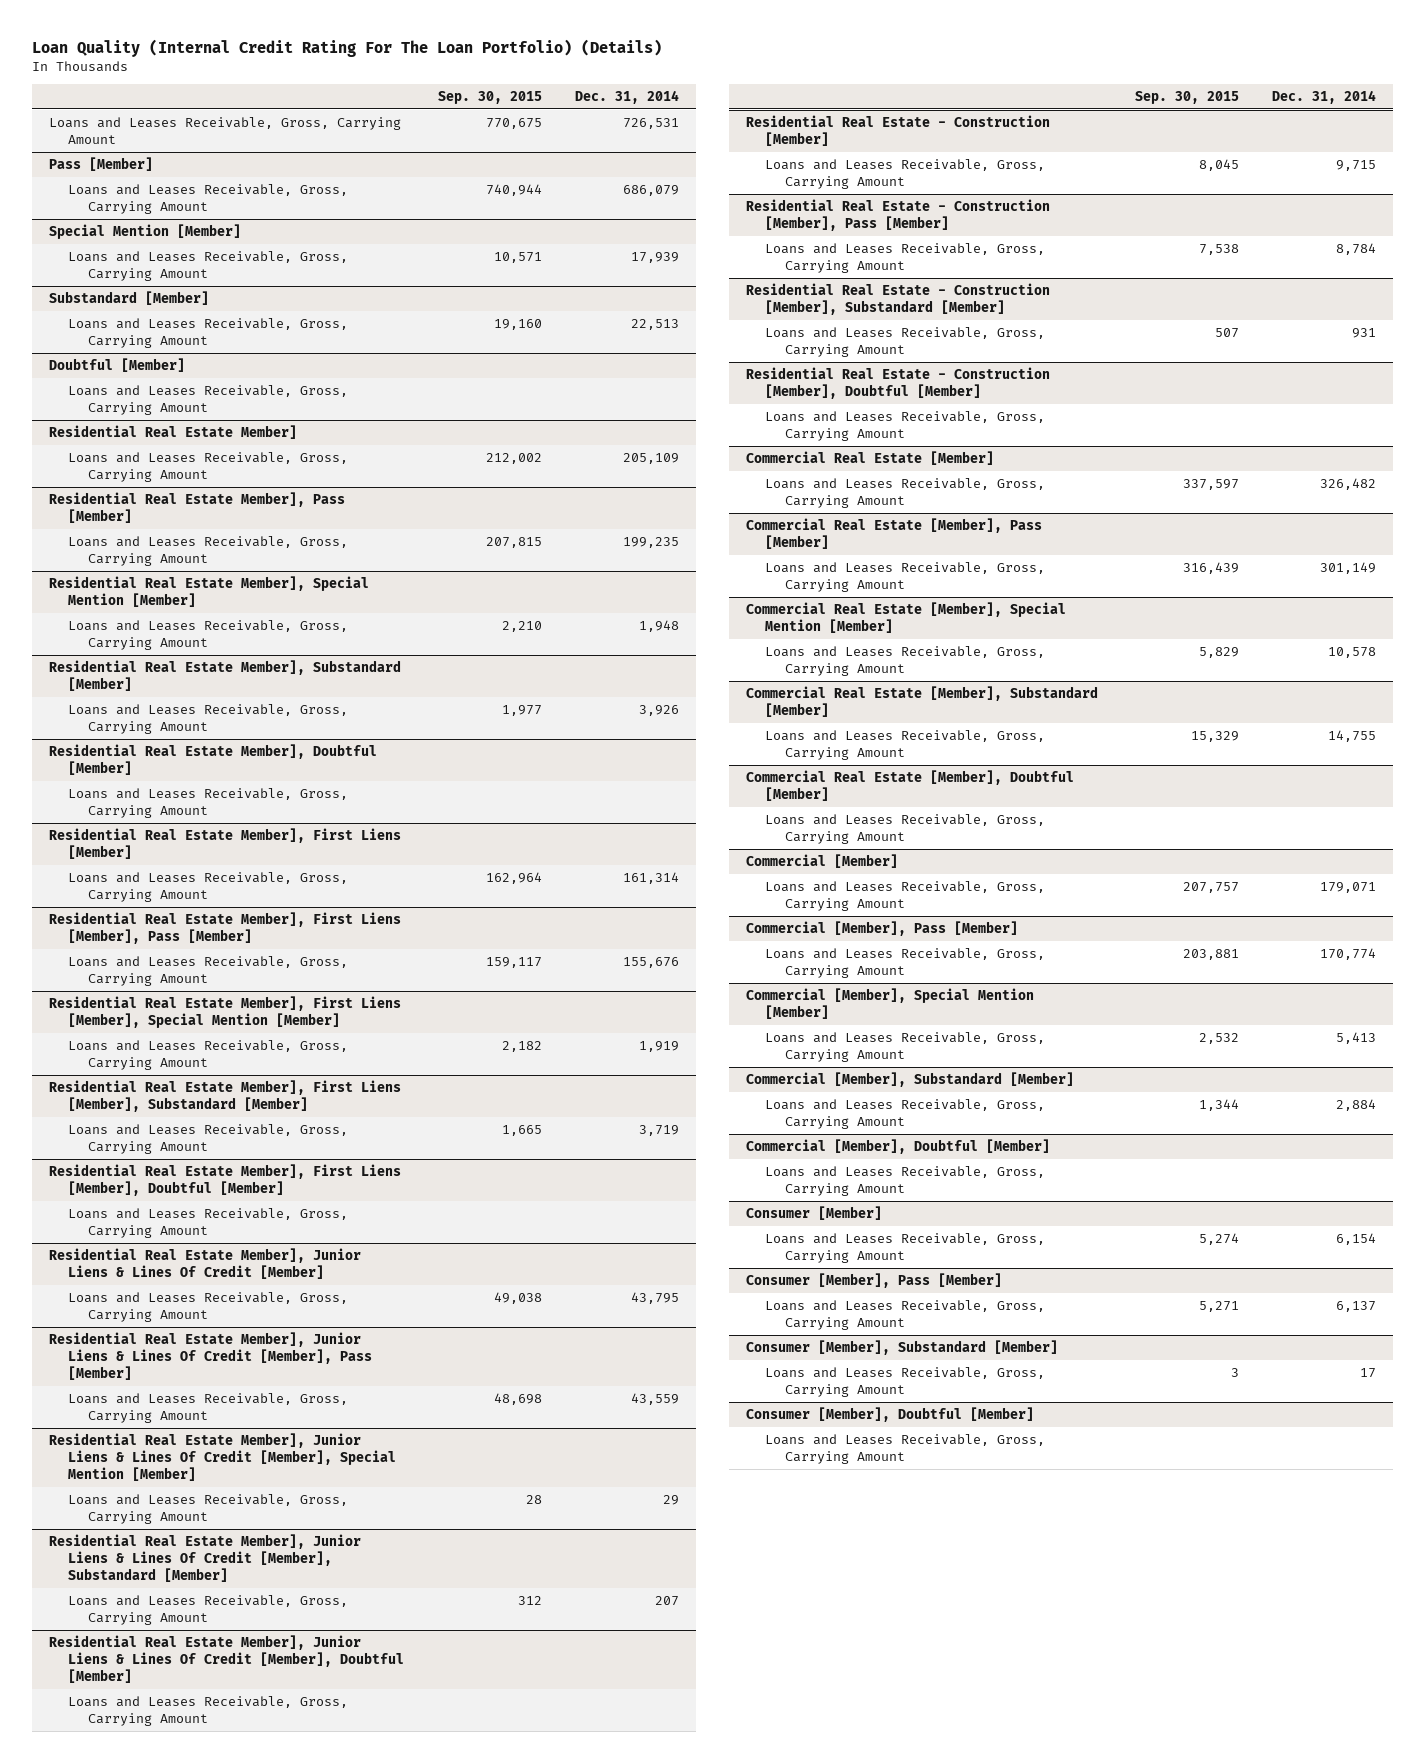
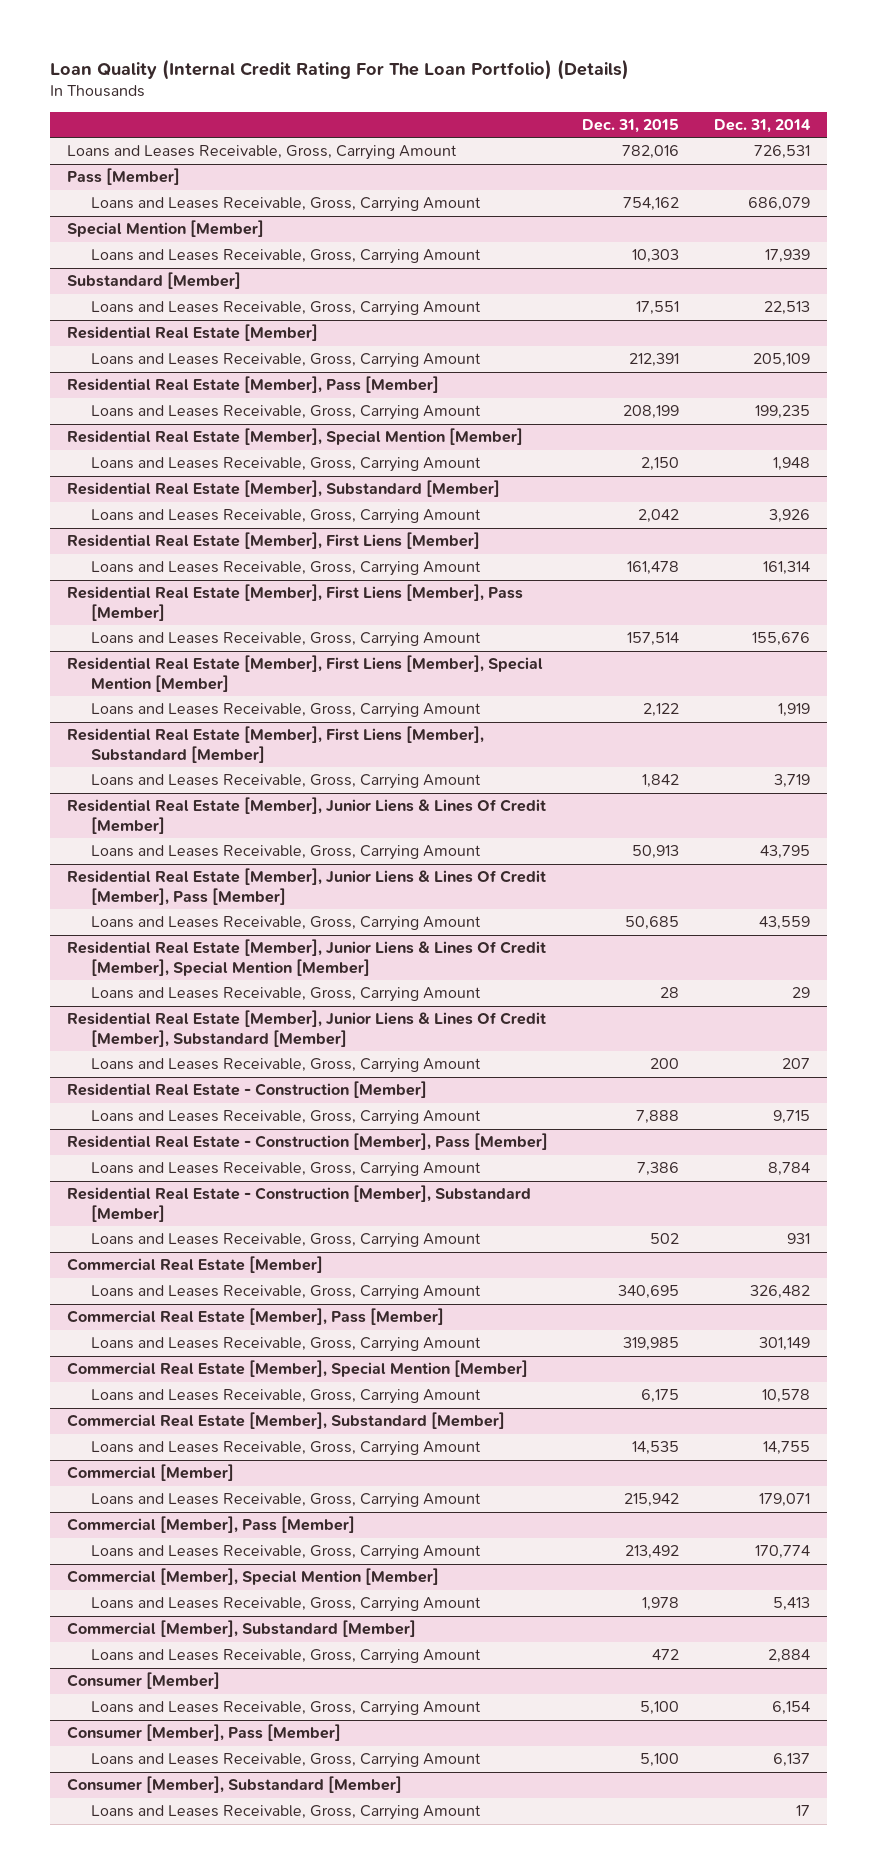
- | Sep. 30, 2015 | Dec. 31, 2014
+ | Dec. 31, 2015 | Dec. 31, 2014
- Doubtful [Member]
- Loans and Leases Receivable, Gross, Carrying Amount
- Residential Real Estate Member]
+ Residential Real Estate [Member]
- Residential Real Estate Member], Pass [Member]
+ Residential Real Estate [Member], Pass [Member]
- Residential Real Estate Member], Special Mention [Member]
+ Residential Real Estate [Member], Special Mention [Member]
- Residential Real Estate Member], Substandard [Member]
+ Residential Real Estate [Member], Substandard [Member]
- Residential Real Estate Member], Doubtful [Member]
- Loans and Leases Receivable, Gross, Carrying Amount
- Residential Real Estate Member], First Liens [Member]
+ Residential Real Estate [Member], First Liens [Member]
- Residential Real Estate Member], First Liens [Member], Pass [Member]
+ Residential Real Estate [Member], First Liens [Member], Pass [Member]
- Residential Real Estate Member], First Liens [Member], Special Mention [Member]
+ Residential Real Estate [Member], First Liens [Member], Special Mention [Member]
- Residential Real Estate Member], First Liens [Member], Substandard [Member]
+ Residential Real Estate [Member], First Liens [Member], Substandard [Member]
- Residential Real Estate Member], First Liens [Member], Doubtful [Member]
- Loans and Leases Receivable, Gross, Carrying Amount
- Residential Real Estate Member], Junior Liens & Lines Of Credit [Member]
+ Residential Real Estate [Member], Junior Liens & Lines Of Credit [Member]
- Residential Real Estate Member], Junior Liens & Lines Of Credit [Member], Pass [Member]
+ Residential Real Estate [Member], Junior Liens & Lines Of Credit [Member], Pass [Member]
- Residential Real Estate Member], Junior Liens & Lines Of Credit [Member], Special Mention [Member]
+ Residential Real Estate [Member], Junior Liens & Lines Of Credit [Member], Special Mention [Member]
- Residential Real Estate Member], Junior Liens & Lines Of Credit [Member], Substandard [Member]
+ Residential Real Estate [Member], Junior Liens & Lines Of Credit [Member], Substandard [Member]
- Residential Real Estate Member], Junior Liens & Lines Of Credit [Member], Doubtful [Member]
- Loans and Leases Receivable, Gross, Carrying Amount
- Residential Real Estate - Construction [Member], Doubtful [Member]
- Loans and Leases Receivable, Gross, Carrying Amount
- Commercial Real Estate [Member], Doubtful [Member]
- Loans and Leases Receivable, Gross, Carrying Amount
- Commercial [Member], Doubtful [Member]
- Loans and Leases Receivable, Gross, Carrying Amount
- Consumer [Member], Doubtful [Member]
- Loans and Leases Receivable, Gross, Carrying Amount

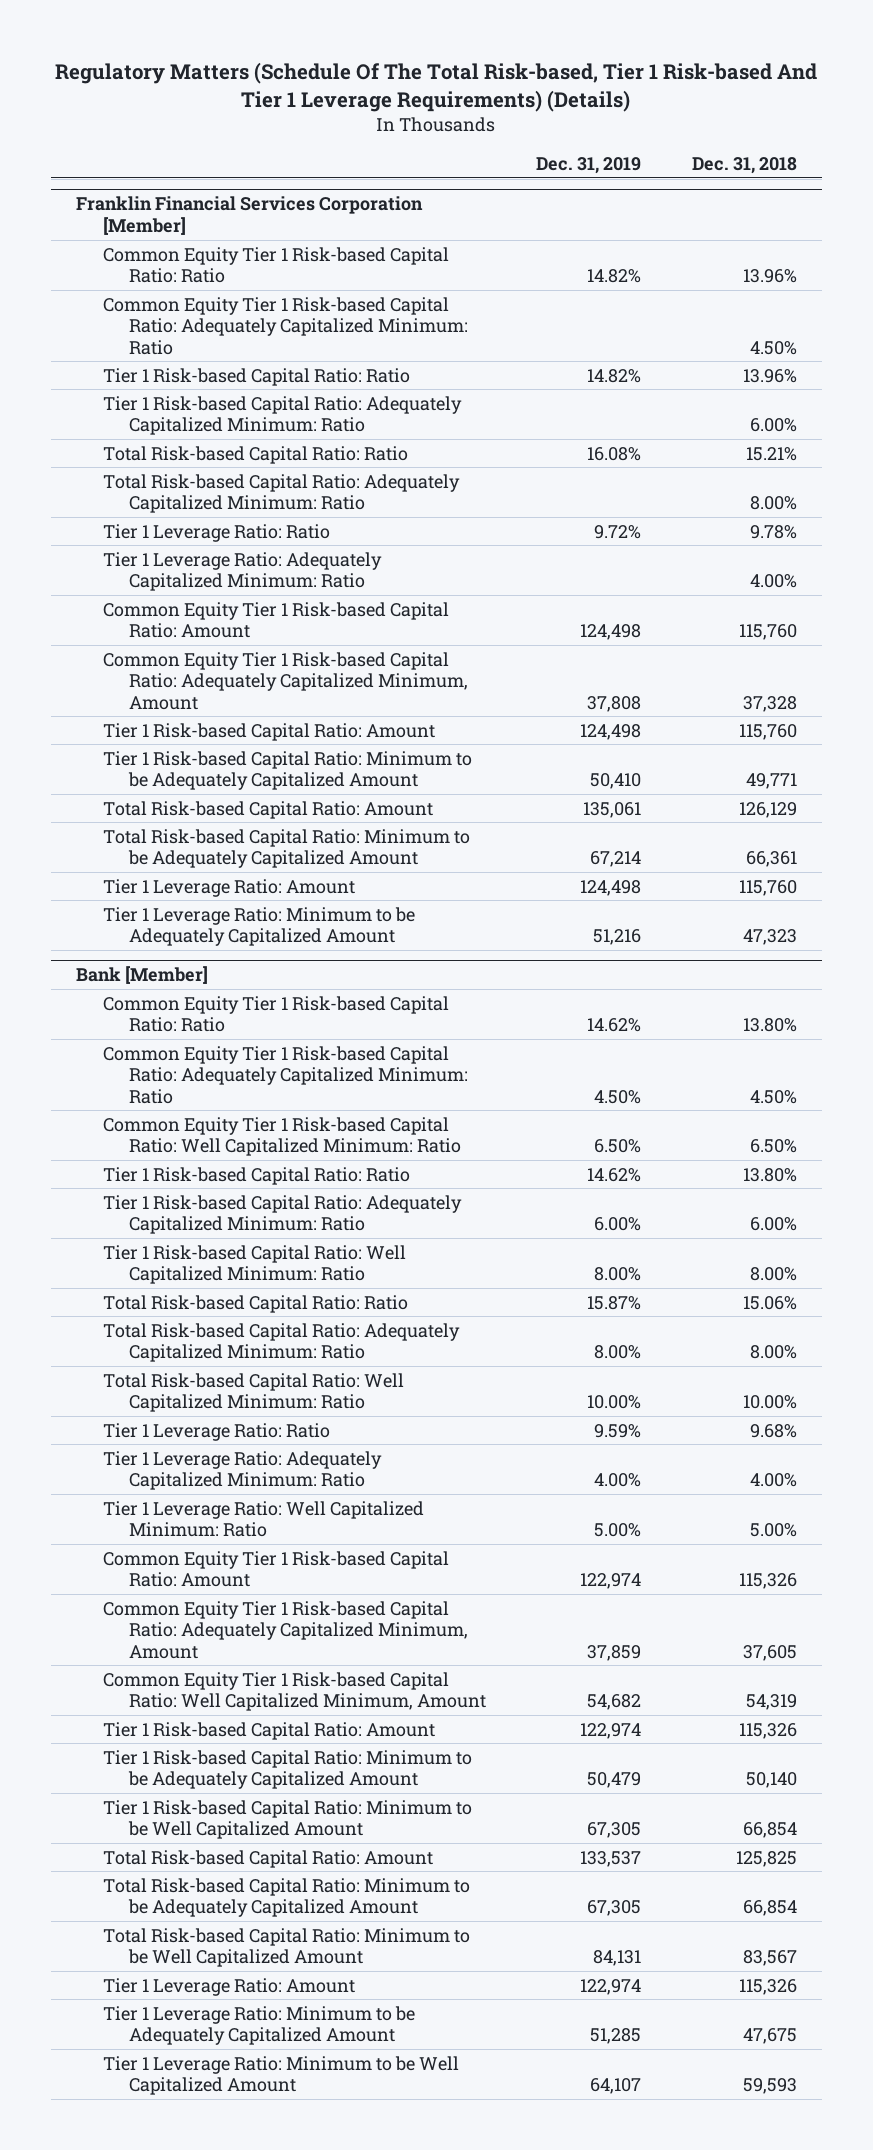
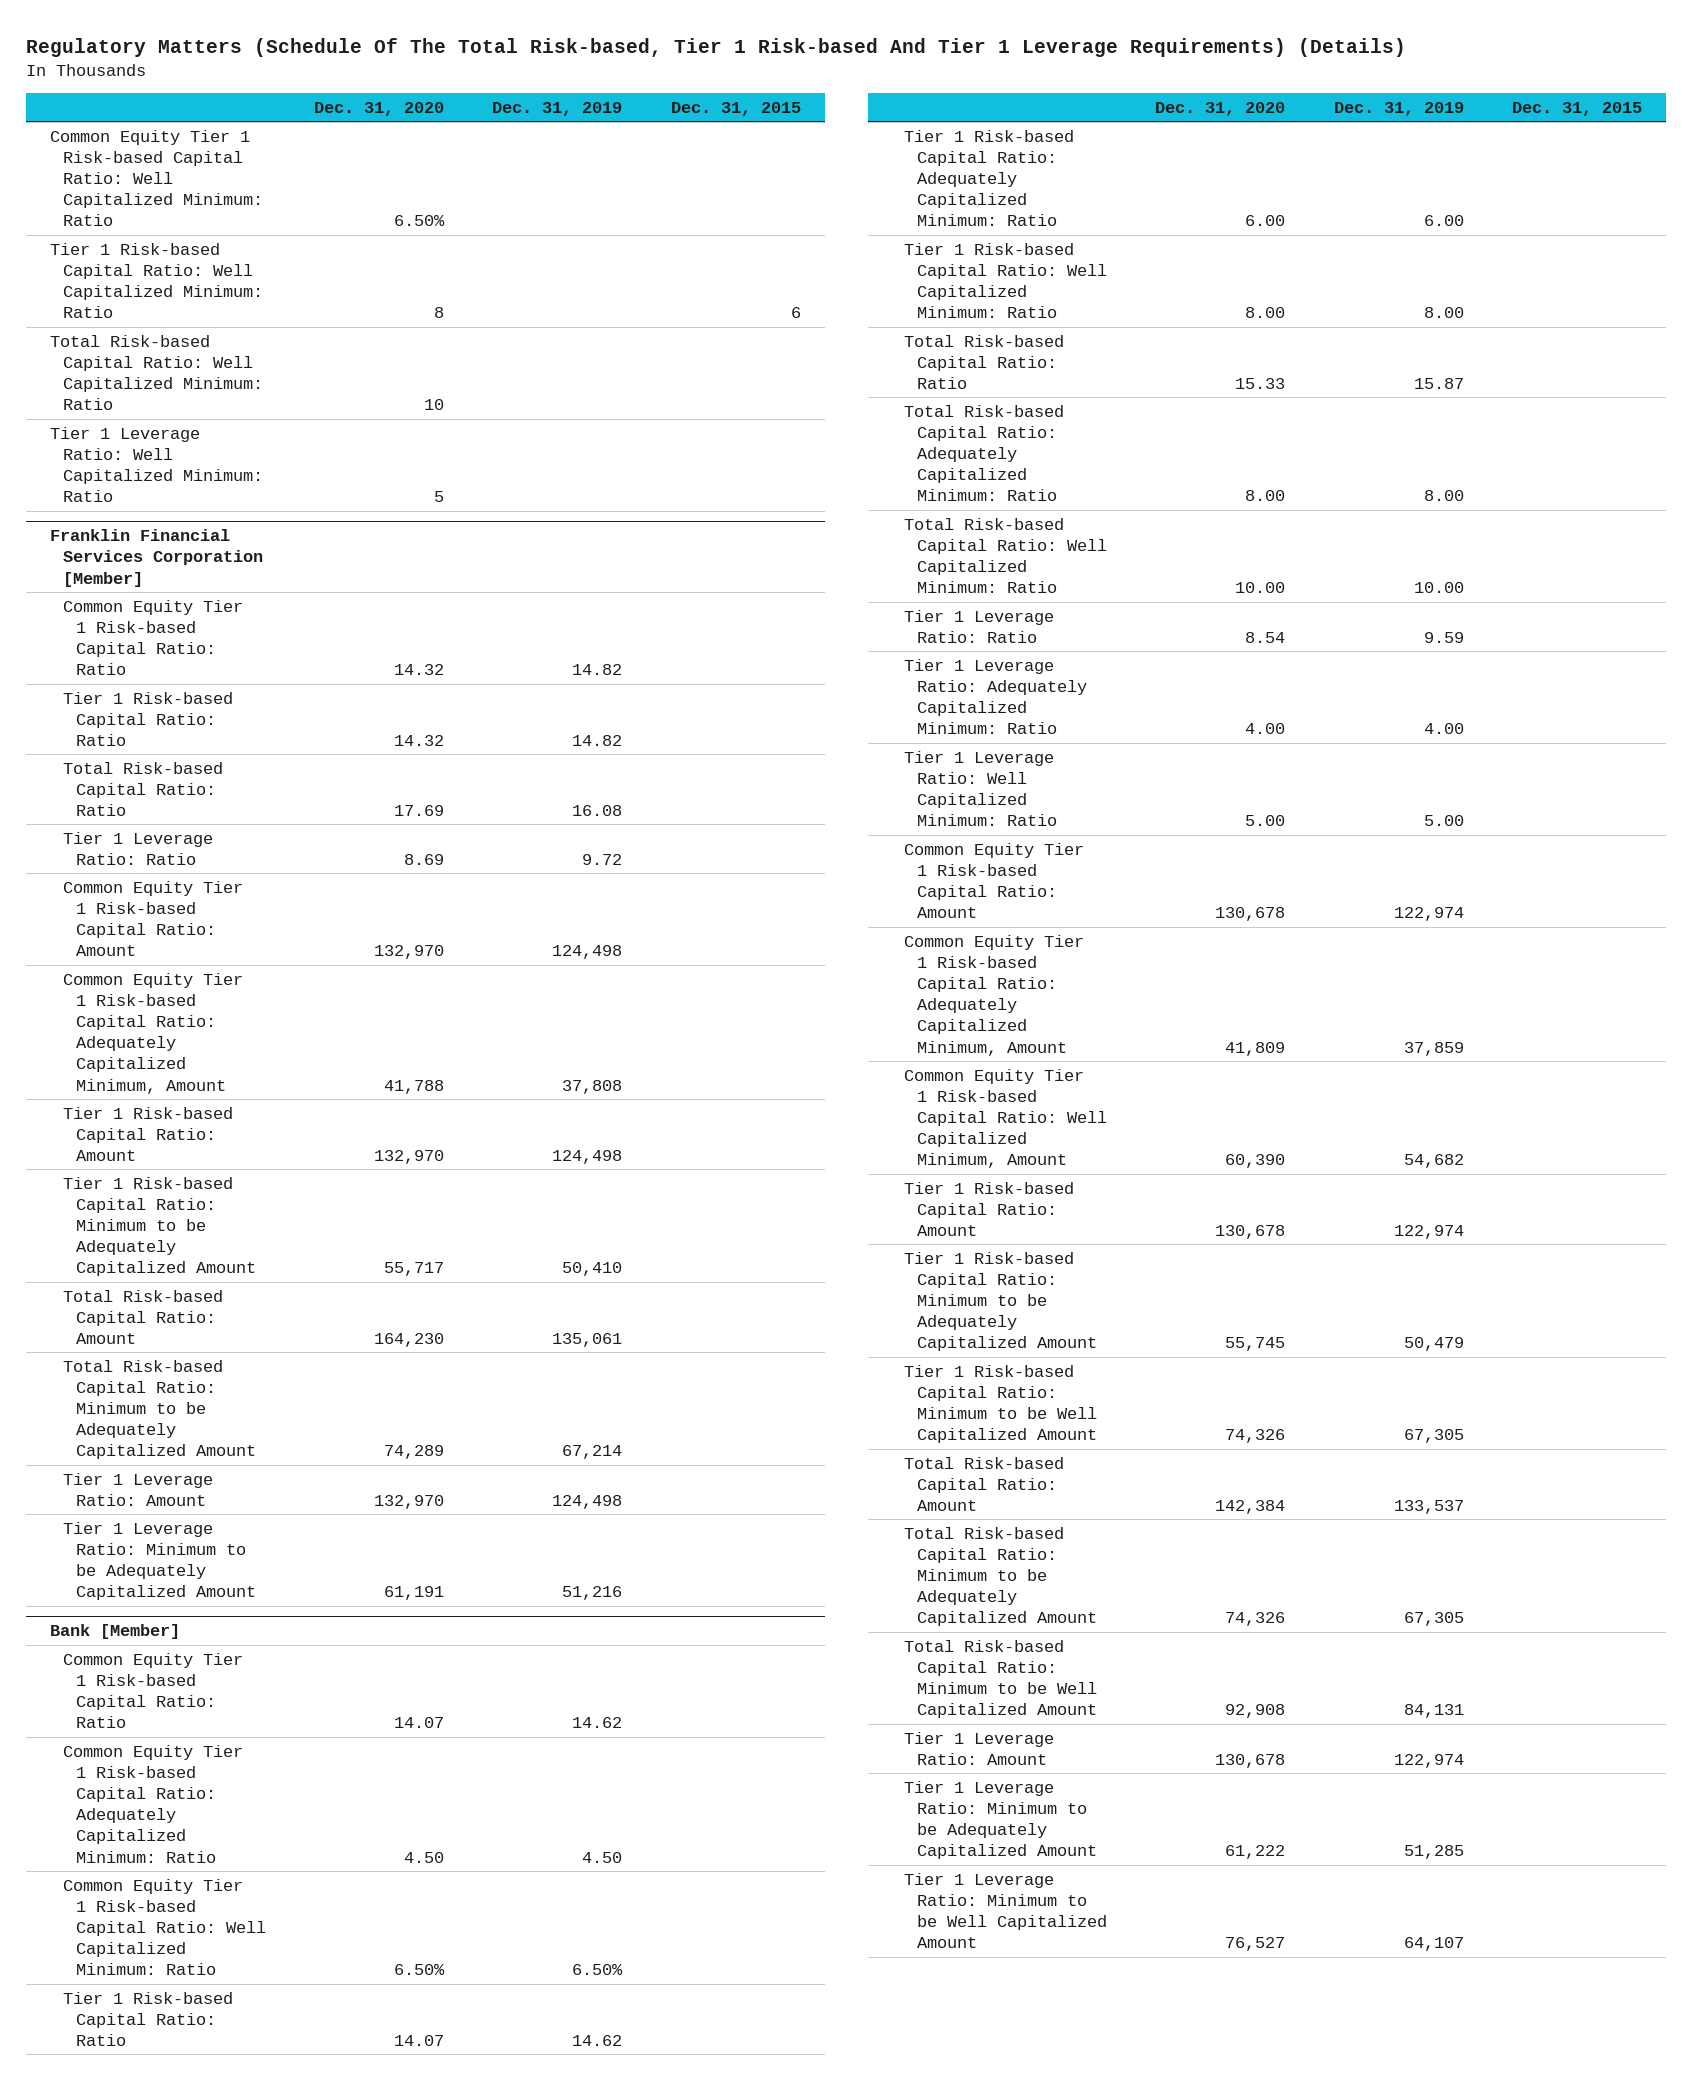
- | Dec. 31, 2019 | Dec. 31, 2018
+ | Dec. 31, 2020 | Dec. 31, 2019 | Dec. 31, 2015
+ Common Equity Tier 1 Risk-based Capital Ratio: Well Capitalized Minimum: Ratio | 6.50% | |
+ Tier 1 Risk-based Capital Ratio: Well Capitalized Minimum: Ratio | 8 | | 6
+ Total Risk-based Capital Ratio: Well Capitalized Minimum: Ratio | 10 | |
+ Tier 1 Leverage Ratio: Well Capitalized Minimum: Ratio | 5 | |
@ Franklin Financial Services Corporation [Member]
- Common Equity Tier 1 Risk-based Capital Ratio: Ratio | 14.82% | 13.96%
- Common Equity Tier 1 Risk-based Capital Ratio: Adequately Capitalized Minimum: Ratio | | 4.50%
- Tier 1 Risk-based Capital Ratio: Ratio | 14.82% | 13.96%
- Tier 1 Risk-based Capital Ratio: Adequately Capitalized Minimum: Ratio | | 6.00%
- Total Risk-based Capital Ratio: Ratio | 16.08% | 15.21%
- Total Risk-based Capital Ratio: Adequately Capitalized Minimum: Ratio | | 8.00%
- Tier 1 Leverage Ratio: Ratio | 9.72% | 9.78%
- Tier 1 Leverage Ratio: Adequately Capitalized Minimum: Ratio | | 4.00%
+ Common Equity Tier 1 Risk-based Capital Ratio: Ratio | 14.32 | 14.82 |
+ Tier 1 Risk-based Capital Ratio: Ratio | 14.32 | 14.82 |
+ Total Risk-based Capital Ratio: Ratio | 17.69 | 16.08 |
+ Tier 1 Leverage Ratio: Ratio | 8.69 | 9.72 |
@ Bank [Member]
- Common Equity Tier 1 Risk-based Capital Ratio: Ratio | 14.62% | 13.80%
- Common Equity Tier 1 Risk-based Capital Ratio: Adequately Capitalized Minimum: Ratio | 4.50% | 4.50%
+ Common Equity Tier 1 Risk-based Capital Ratio: Ratio | 14.07 | 14.62 |
+ Common Equity Tier 1 Risk-based Capital Ratio: Adequately Capitalized Minimum: Ratio | 4.50 | 4.50 |
- Tier 1 Risk-based Capital Ratio: Ratio | 14.62% | 13.80%
- Tier 1 Risk-based Capital Ratio: Adequately Capitalized Minimum: Ratio | 6.00% | 6.00%
- Tier 1 Risk-based Capital Ratio: Well Capitalized Minimum: Ratio | 8.00% | 8.00%
- Total Risk-based Capital Ratio: Ratio | 15.87% | 15.06%
- Total Risk-based Capital Ratio: Adequately Capitalized Minimum: Ratio | 8.00% | 8.00%
- Total Risk-based Capital Ratio: Well Capitalized Minimum: Ratio | 10.00% | 10.00%
- Tier 1 Leverage Ratio: Ratio | 9.59% | 9.68%
- Tier 1 Leverage Ratio: Adequately Capitalized Minimum: Ratio | 4.00% | 4.00%
- Tier 1 Leverage Ratio: Well Capitalized Minimum: Ratio | 5.00% | 5.00%
+ Tier 1 Risk-based Capital Ratio: Ratio | 14.07 | 14.62 |
+ Tier 1 Risk-based Capital Ratio: Adequately Capitalized Minimum: Ratio | 6.00 | 6.00 |
+ Tier 1 Risk-based Capital Ratio: Well Capitalized Minimum: Ratio | 8.00 | 8.00 |
+ Total Risk-based Capital Ratio: Ratio | 15.33 | 15.87 |
+ Total Risk-based Capital Ratio: Adequately Capitalized Minimum: Ratio | 8.00 | 8.00 |
+ Total Risk-based Capital Ratio: Well Capitalized Minimum: Ratio | 10.00 | 10.00 |
+ Tier 1 Leverage Ratio: Ratio | 8.54 | 9.59 |
+ Tier 1 Leverage Ratio: Adequately Capitalized Minimum: Ratio | 4.00 | 4.00 |
+ Tier 1 Leverage Ratio: Well Capitalized Minimum: Ratio | 5.00 | 5.00 |

